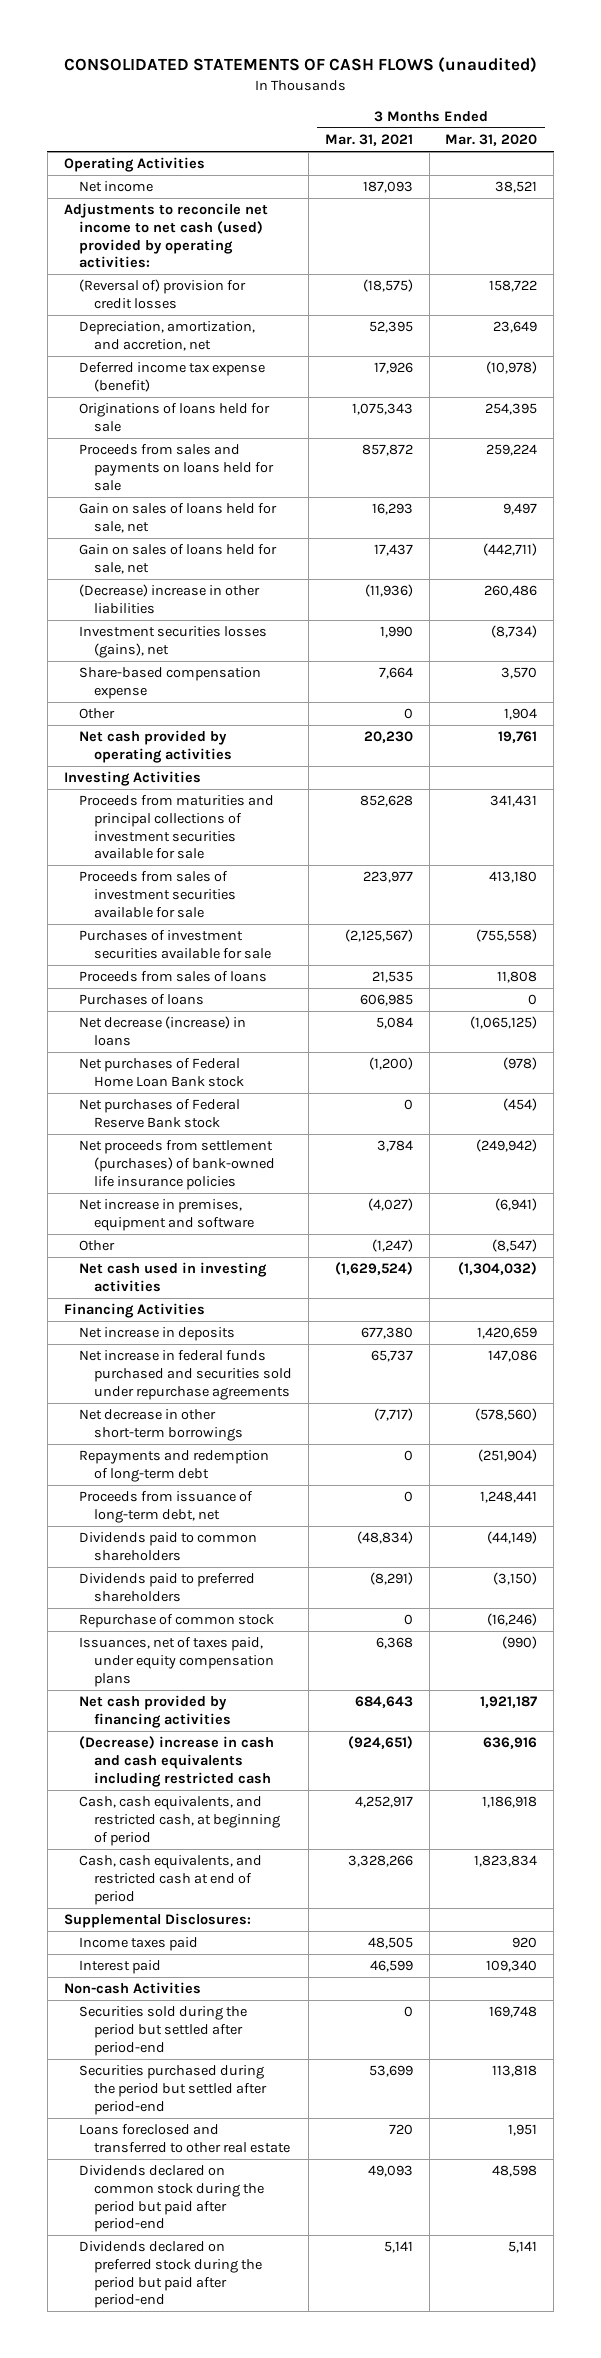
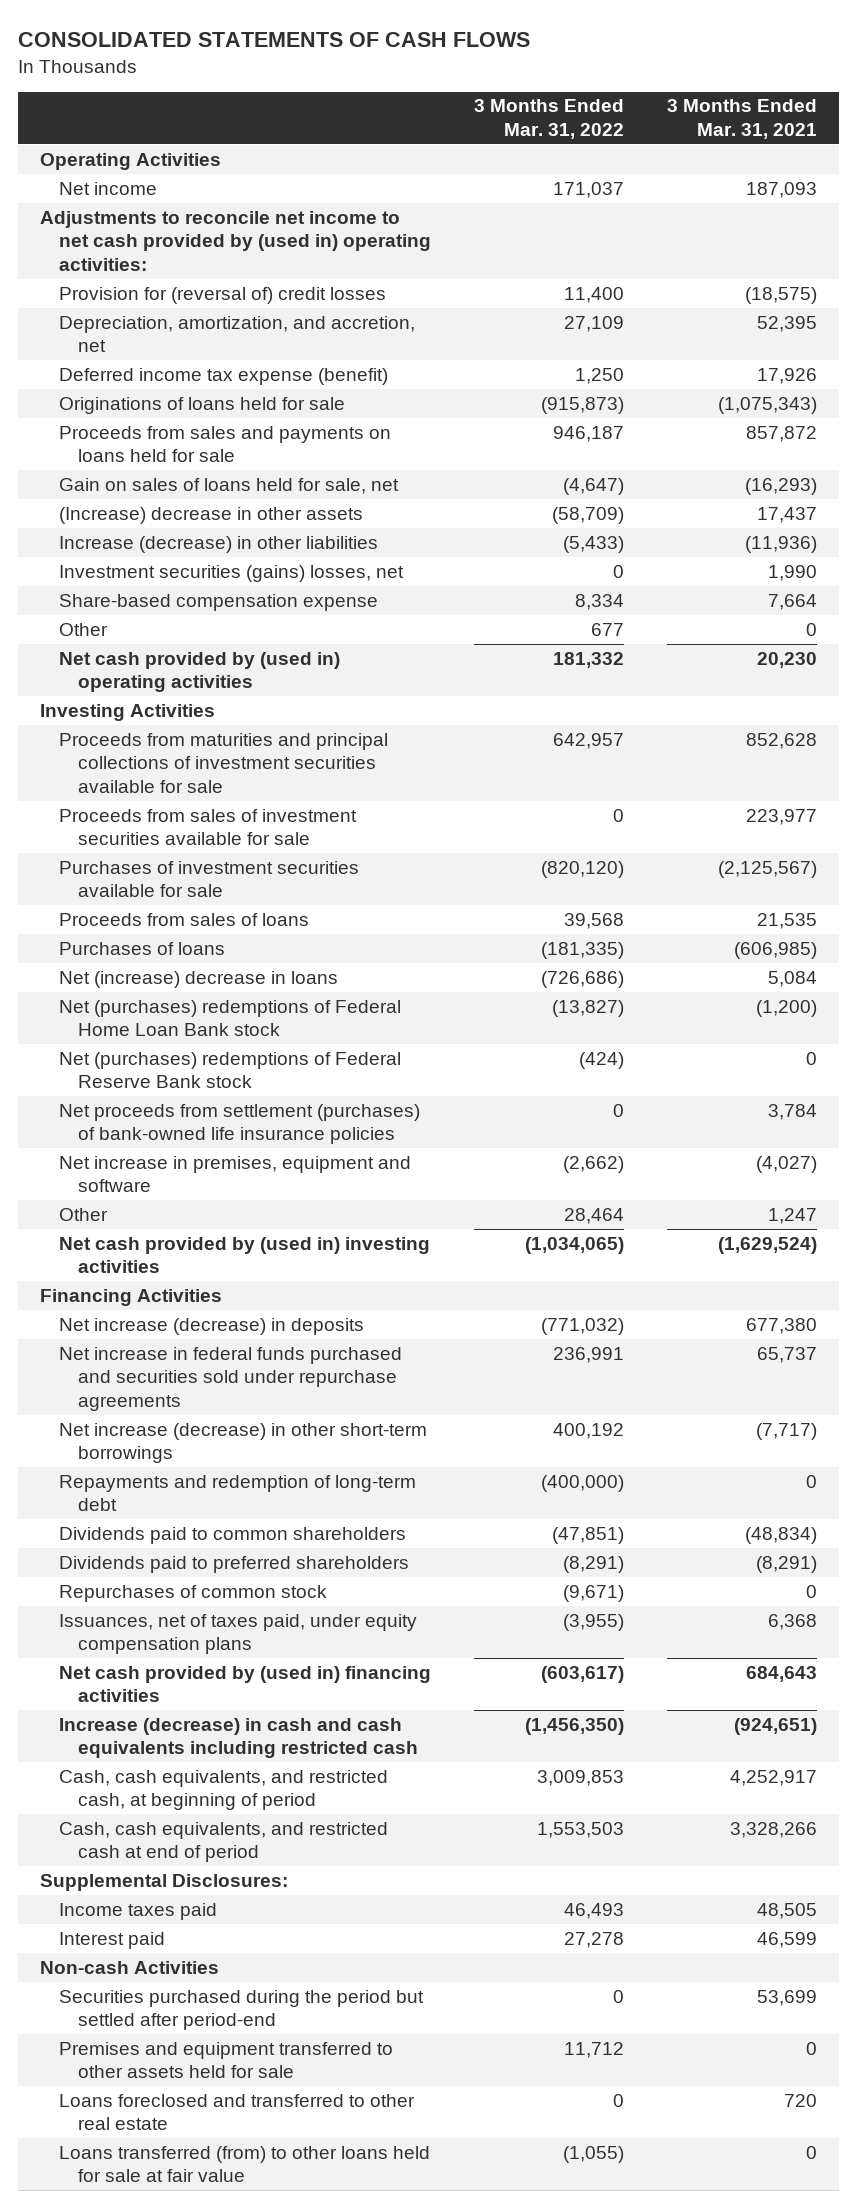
- CONSOLIDATED STATEMENTS OF CASH FLOWS (unaudited)
+ CONSOLIDATED STATEMENTS OF CASH FLOWS
- | 3 Months Ended Mar. 31, 2021 | 3 Months Ended Mar. 31, 2020
+ | 3 Months Ended Mar. 31, 2022 | 3 Months Ended Mar. 31, 2021
- Adjustments to reconcile net income to net cash (used) provided by operating activities:
- (Reversal of) provision for credit losses | (18,575) | 158,722
+ Adjustments to reconcile net income to net cash provided by (used in) operating activities:
+ Provision for (reversal of) credit losses | 11,400 | (18,575)
- Originations of loans held for sale | 1,075,343 | 254,395
+ Originations of loans held for sale | (915,873) | (1,075,343)
- Gain on sales of loans held for sale, net | 16,293 | 9,497
- Gain on sales of loans held for sale, net | 17,437 | (442,711)
- (Decrease) increase in other liabilities | (11,936) | 260,486
- Investment securities losses (gains), net | 1,990 | (8,734)
+ Gain on sales of loans held for sale, net | (4,647) | (16,293)
+ (Increase) decrease in other assets | (58,709) | 17,437
+ Increase (decrease) in other liabilities | (5,433) | (11,936)
+ Investment securities (gains) losses, net | 0 | 1,990
- Net cash provided by operating activities | 20,230 | 19,761
+ Net cash provided by (used in) operating activities | 181,332 | 20,230
- Purchases of loans | 606,985 | 0
- Net decrease (increase) in loans | 5,084 | (1,065,125)
- Net purchases of Federal Home Loan Bank stock | (1,200) | (978)
- Net purchases of Federal Reserve Bank stock | 0 | (454)
+ Purchases of loans | (181,335) | (606,985)
+ Net (increase) decrease in loans | (726,686) | 5,084
+ Net (purchases) redemptions of Federal Home Loan Bank stock | (13,827) | (1,200)
+ Net (purchases) redemptions of Federal Reserve Bank stock | (424) | 0
- Other | (1,247) | (8,547)
- Net cash used in investing activities | (1,629,524) | (1,304,032)
+ Other | 28,464 | 1,247
+ Net cash provided by (used in) investing activities | (1,034,065) | (1,629,524)
- Net increase in deposits | 677,380 | 1,420,659
+ Net increase (decrease) in deposits | (771,032) | 677,380
- Net decrease in other short-term borrowings | (7,717) | (578,560)
+ Net increase (decrease) in other short-term borrowings | 400,192 | (7,717)
- Proceeds from issuance of long-term debt, net | 0 | 1,248,441
- Repurchase of common stock | 0 | (16,246)
+ Repurchases of common stock | (9,671) | 0
- Net cash provided by financing activities | 684,643 | 1,921,187
- (Decrease) increase in cash and cash equivalents including restricted cash | (924,651) | 636,916
+ Net cash provided by (used in) financing activities | (603,617) | 684,643
+ Increase (decrease) in cash and cash equivalents including restricted cash | (1,456,350) | (924,651)
- Securities sold during the period but settled after period-end | 0 | 169,748
+ Premises and equipment transferred to other assets held for sale | 11,712 | 0
- Dividends declared on common stock during the period but paid after period-end | 49,093 | 48,598
- Dividends declared on preferred stock during the period but paid after period-end | 5,141 | 5,141
+ Loans transferred (from) to other loans held for sale at fair value | (1,055) | 0

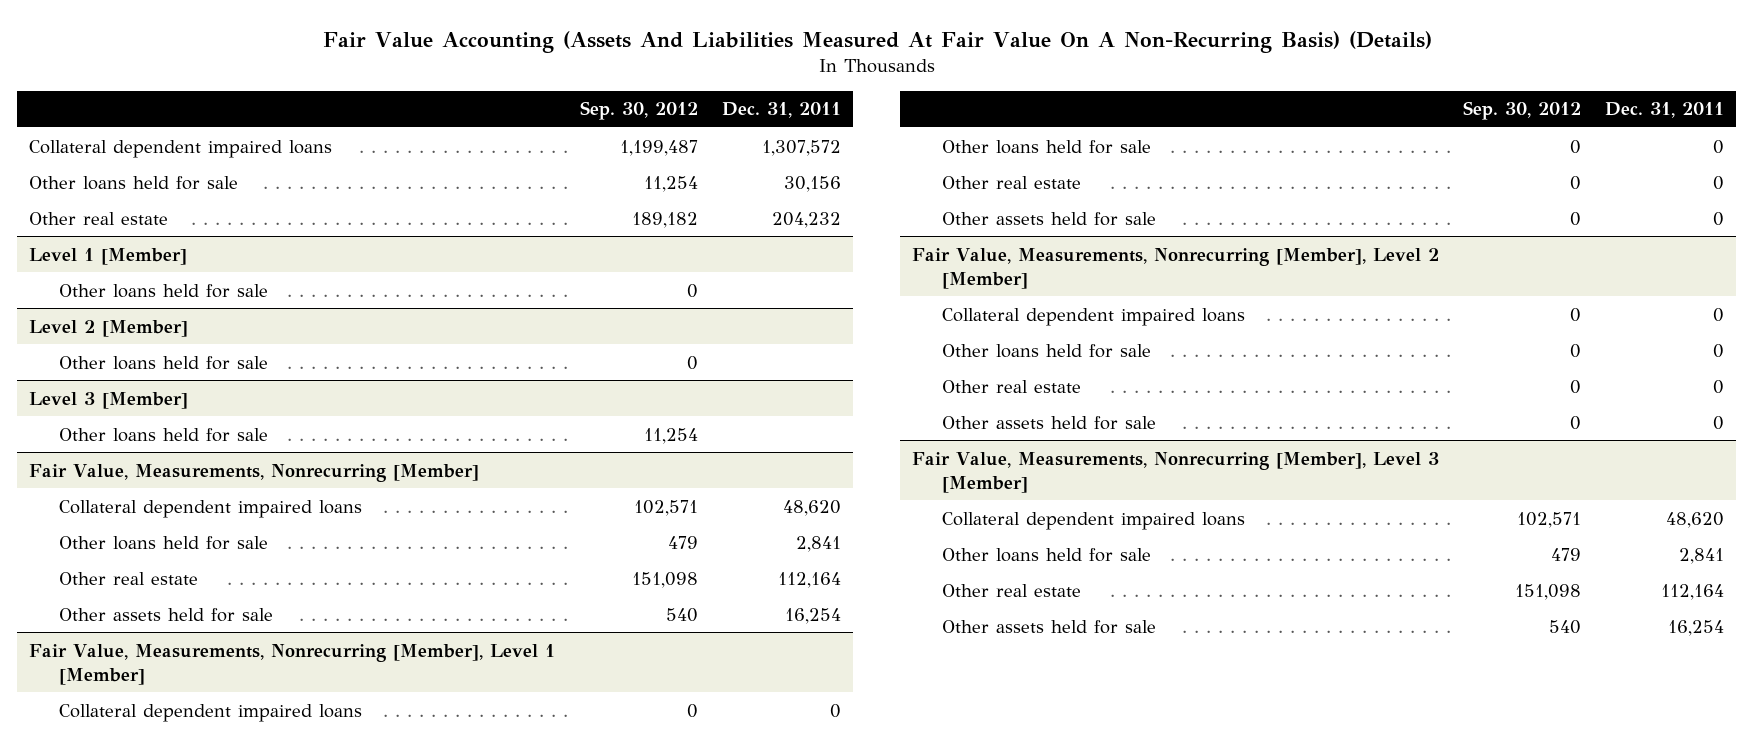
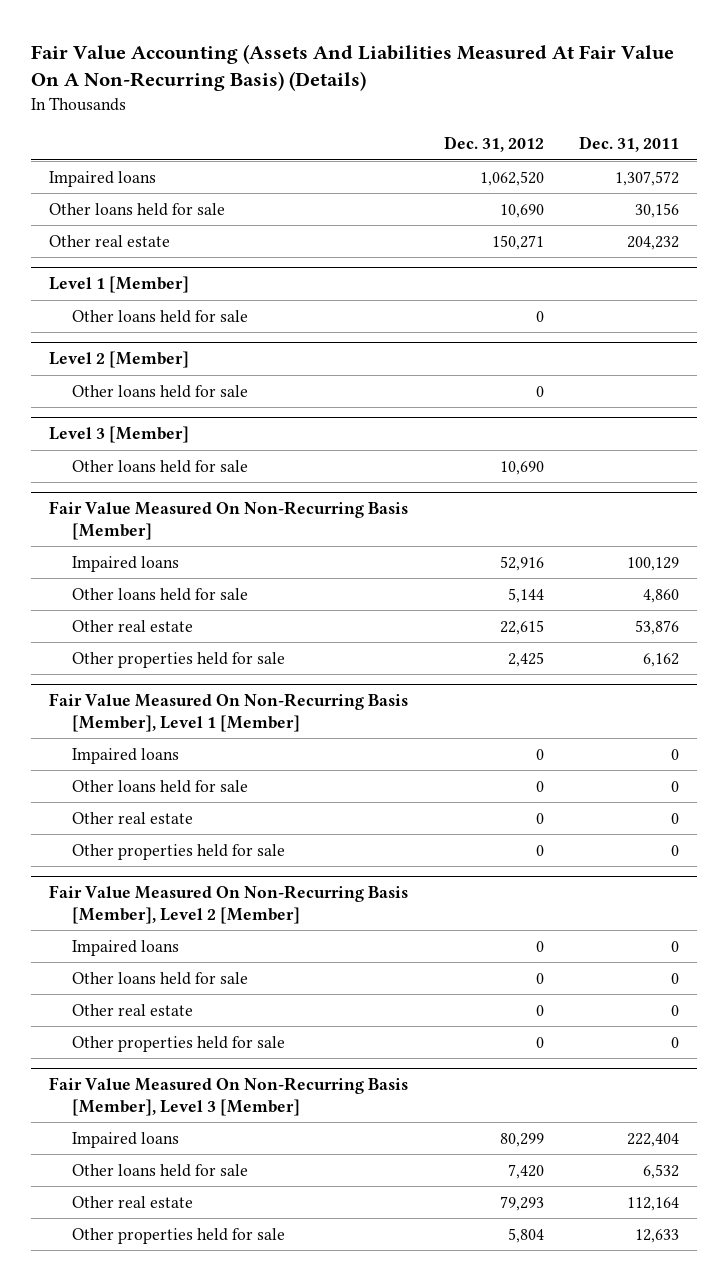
- | Sep. 30, 2012 | Dec. 31, 2011
+ | Dec. 31, 2012 | Dec. 31, 2011
- Collateral dependent impaired loans | 1,199,487 | 1,307,572
+ Impaired loans | 1,062,520 | 1,307,572
- Fair Value, Measurements, Nonrecurring [Member]
- Collateral dependent impaired loans | 102,571 | 48,620
- Other loans held for sale | 479 | 2,841
- Other real estate | 151,098 | 112,164
- Other assets held for sale | 540 | 16,254
- Fair Value, Measurements, Nonrecurring [Member], Level 1 [Member]
- Collateral dependent impaired loans | 0 | 0
+ Fair Value Measured On Non-Recurring Basis [Member]
+ Impaired loans | 52,916 | 100,129
+ Other loans held for sale | 5,144 | 4,860
+ Other real estate | 22,615 | 53,876
+ Other properties held for sale | 2,425 | 6,162
+ Fair Value Measured On Non-Recurring Basis [Member], Level 1 [Member]
+ Impaired loans | 0 | 0
- Other assets held for sale | 0 | 0
- Fair Value, Measurements, Nonrecurring [Member], Level 2 [Member]
- Collateral dependent impaired loans | 0 | 0
+ Other properties held for sale | 0 | 0
+ Fair Value Measured On Non-Recurring Basis [Member], Level 2 [Member]
+ Impaired loans | 0 | 0
- Other assets held for sale | 0 | 0
- Fair Value, Measurements, Nonrecurring [Member], Level 3 [Member]
- Collateral dependent impaired loans | 102,571 | 48,620
- Other loans held for sale | 479 | 2,841
+ Other properties held for sale | 0 | 0
+ Fair Value Measured On Non-Recurring Basis [Member], Level 3 [Member]
+ Impaired loans | 80,299 | 222,404
+ Other loans held for sale | 7,420 | 6,532
- Other assets held for sale | 540 | 16,254
+ Other properties held for sale | 5,804 | 12,633

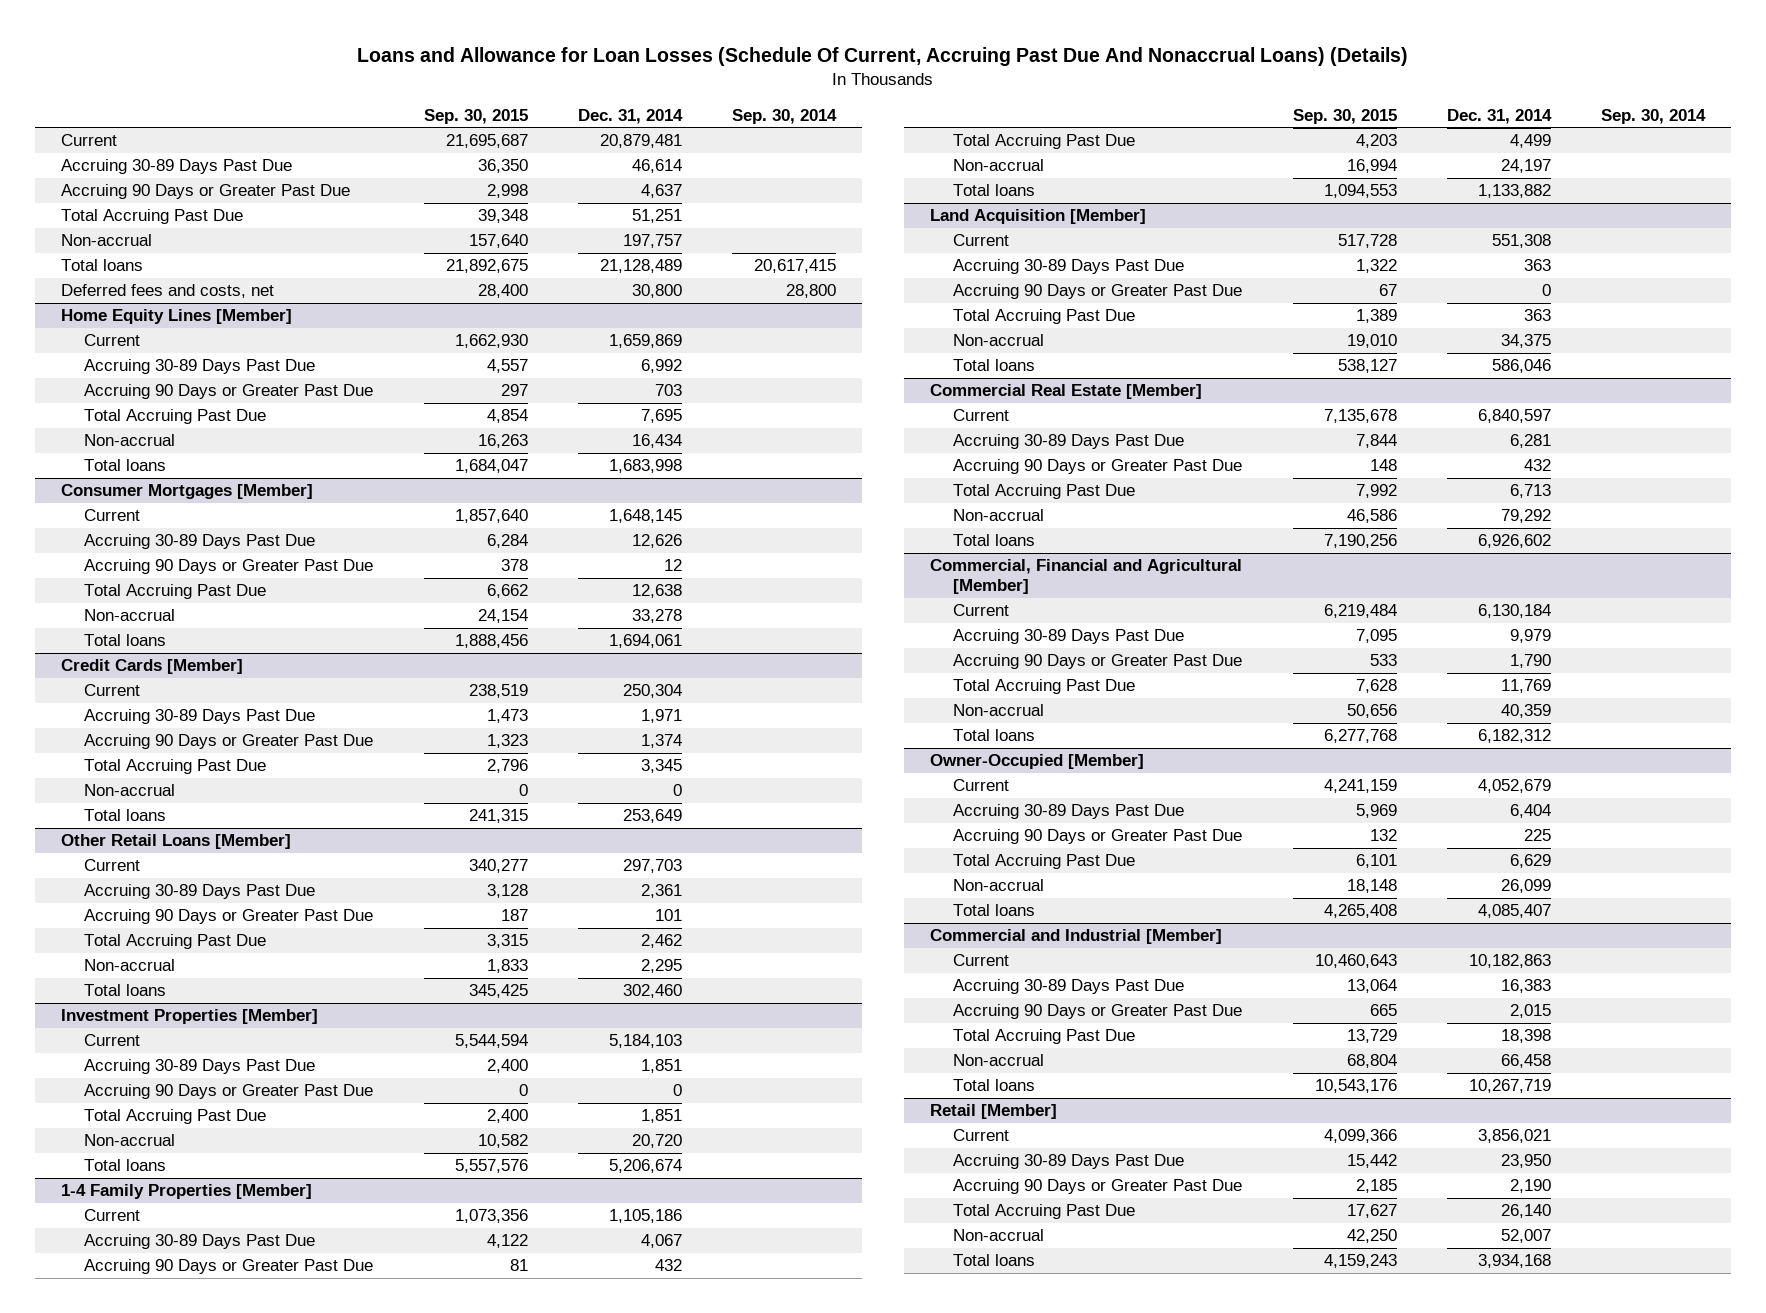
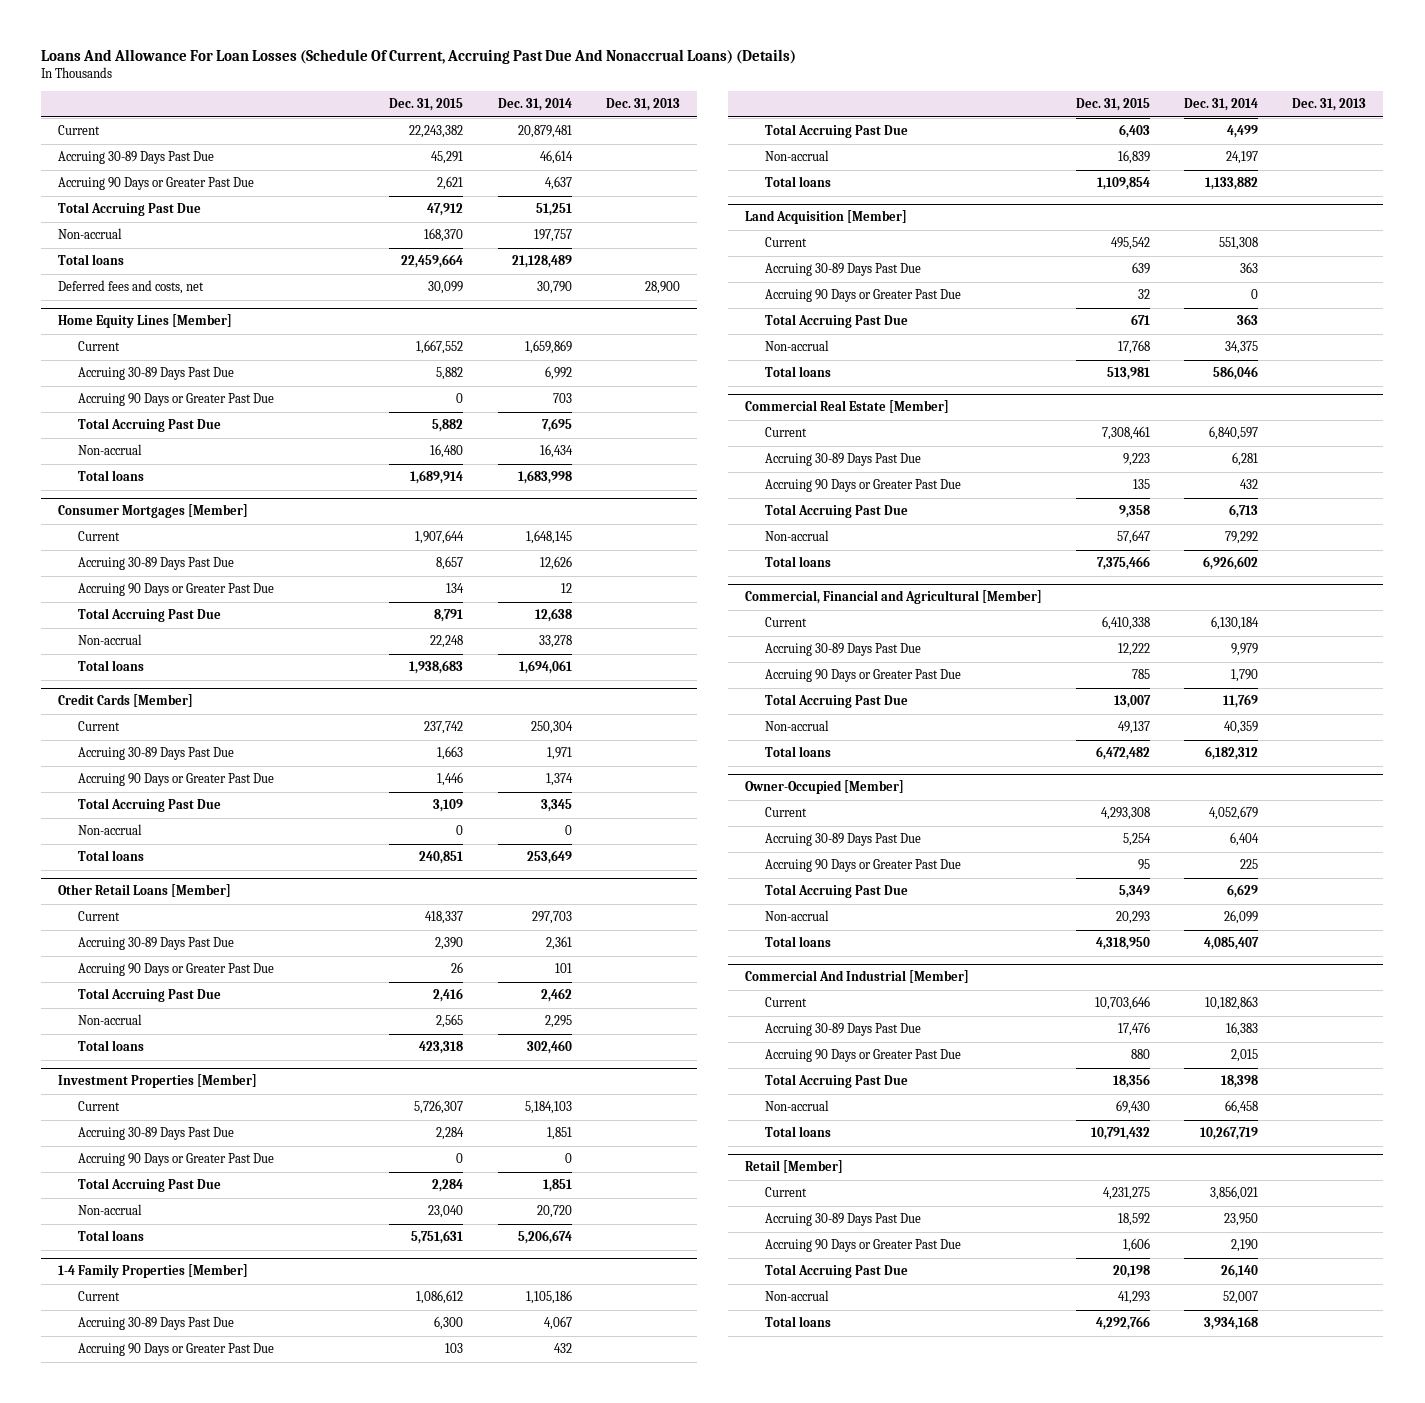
- Loans and Allowance for Loan Losses (Schedule Of Current, Accruing Past Due And Nonaccrual Loans) (Details)
+ Loans And Allowance For Loan Losses (Schedule Of Current, Accruing Past Due And Nonaccrual Loans) (Details)
- | Sep. 30, 2015 | Dec. 31, 2014 | Sep. 30, 2014
+ | Dec. 31, 2015 | Dec. 31, 2014 | Dec. 31, 2013
- Deferred fees and costs, net | 28,400 | 30,800 | 28,800
+ Deferred fees and costs, net | 30,099 | 30,790 | 28,900
- Commercial and Industrial [Member]
+ Commercial And Industrial [Member]

